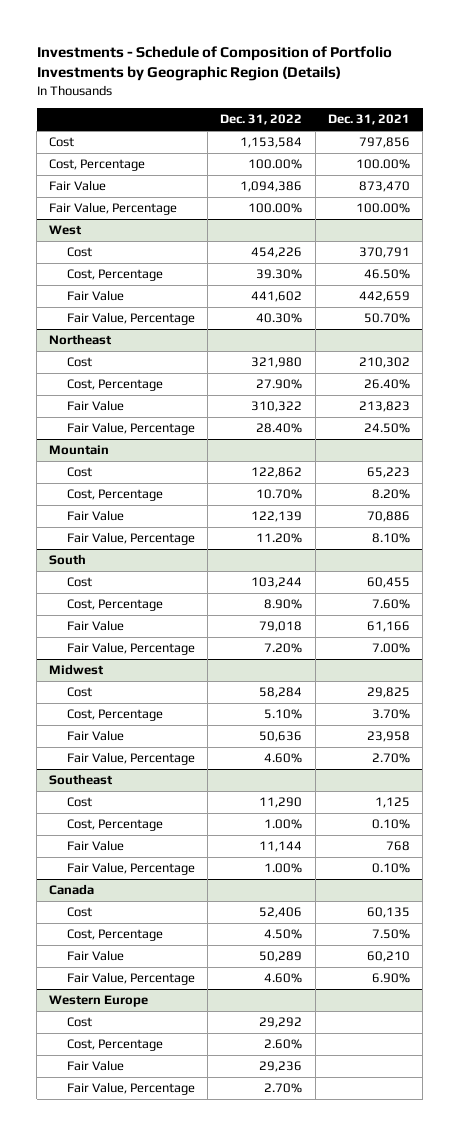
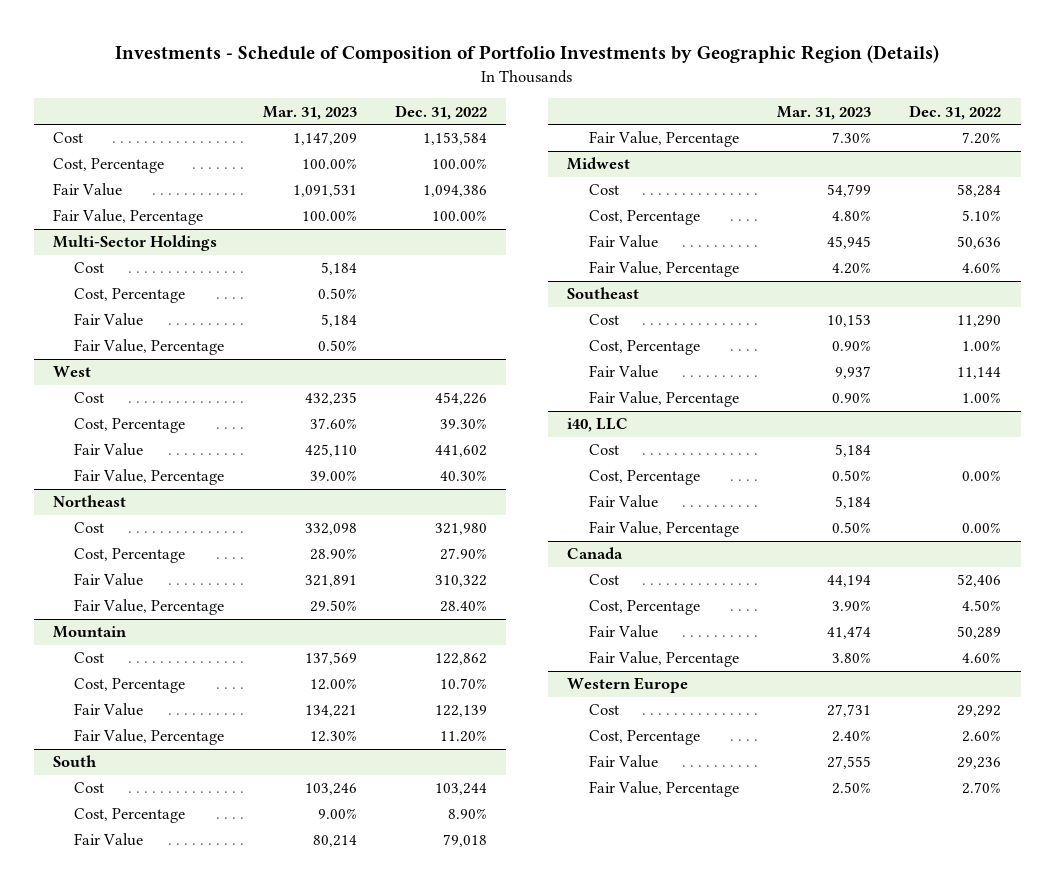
- | Dec. 31, 2022 | Dec. 31, 2021
+ | Mar. 31, 2023 | Dec. 31, 2022
+ Multi-Sector Holdings
+ Cost | 5,184 |
+ Cost, Percentage | 0.50% |
+ Fair Value | 5,184 |
+ Fair Value, Percentage | 0.50% |
+ i40, LLC
+ Cost | 5,184 |
+ Cost, Percentage | 0.50% | 0.00%
+ Fair Value | 5,184 |
+ Fair Value, Percentage | 0.50% | 0.00%

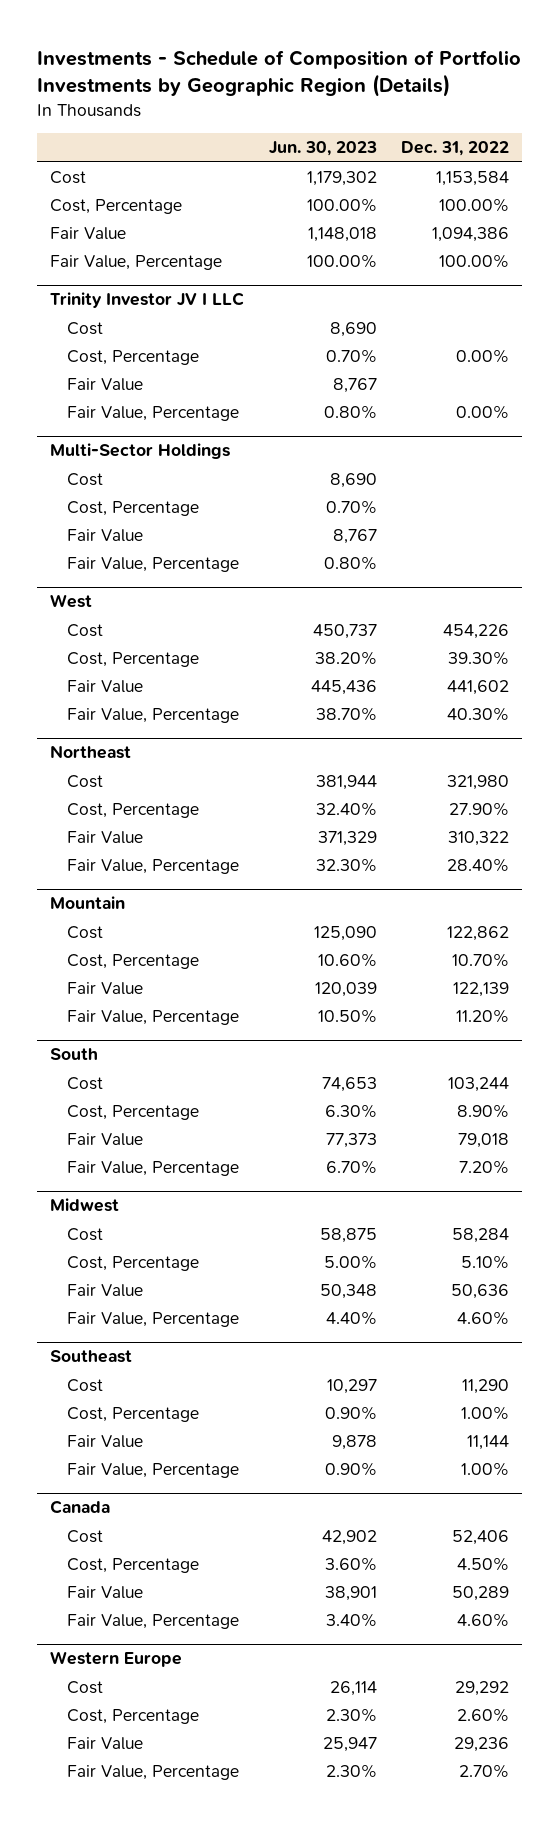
- | Mar. 31, 2023 | Dec. 31, 2022
+ | Jun. 30, 2023 | Dec. 31, 2022
+ Trinity Investor JV I LLC
+ Cost | 8,690 |
+ Cost, Percentage | 0.70% | 0.00%
+ Fair Value | 8,767 |
+ Fair Value, Percentage | 0.80% | 0.00%
- i40, LLC
- Cost | 5,184 |
- Cost, Percentage | 0.50% | 0.00%
- Fair Value | 5,184 |
- Fair Value, Percentage | 0.50% | 0.00%

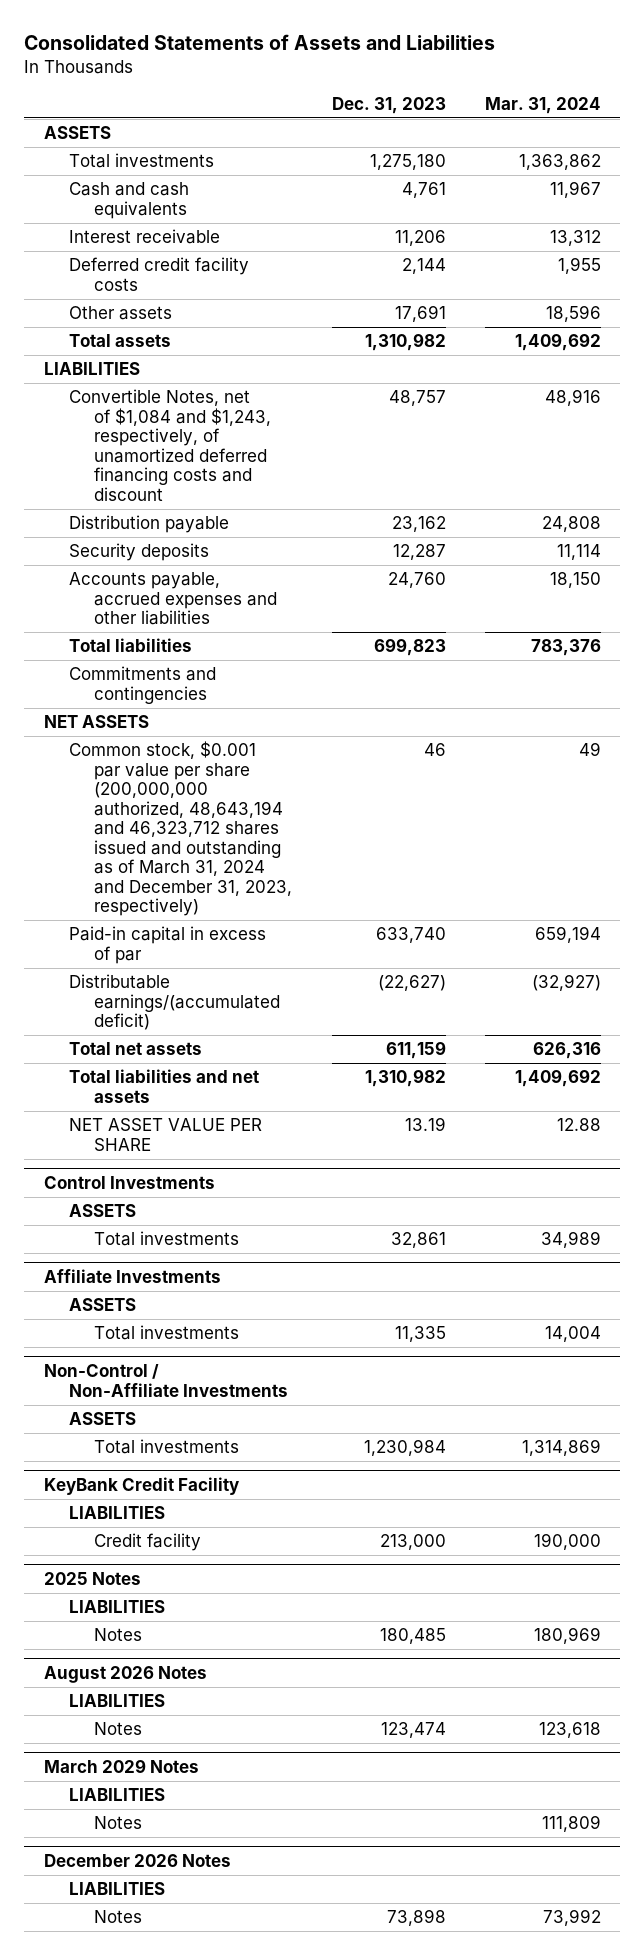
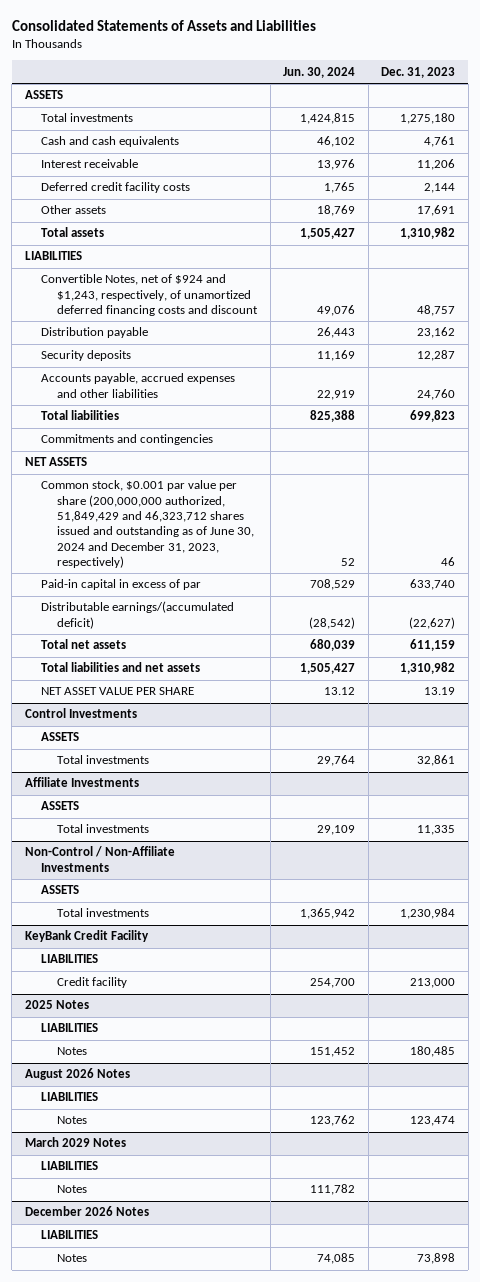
- | Dec. 31, 2023 | Mar. 31, 2024
+ | Jun. 30, 2024 | Dec. 31, 2023
- Convertible Notes, net of $1,084 and $1,243, respectively, of unamortized deferred financing costs and discount | 48,757 | 48,916
+ Convertible Notes, net of $924 and $1,243, respectively, of unamortized deferred financing costs and discount | 49,076 | 48,757
- Common stock, $0.001 par value per share (200,000,000 authorized, 48,643,194 and 46,323,712 shares issued and outstanding as of March 31, 2024 and December 31, 2023, respectively) | 46 | 49
+ Common stock, $0.001 par value per share (200,000,000 authorized, 51,849,429 and 46,323,712 shares issued and outstanding as of June 30, 2024 and December 31, 2023, respectively) | 52 | 46

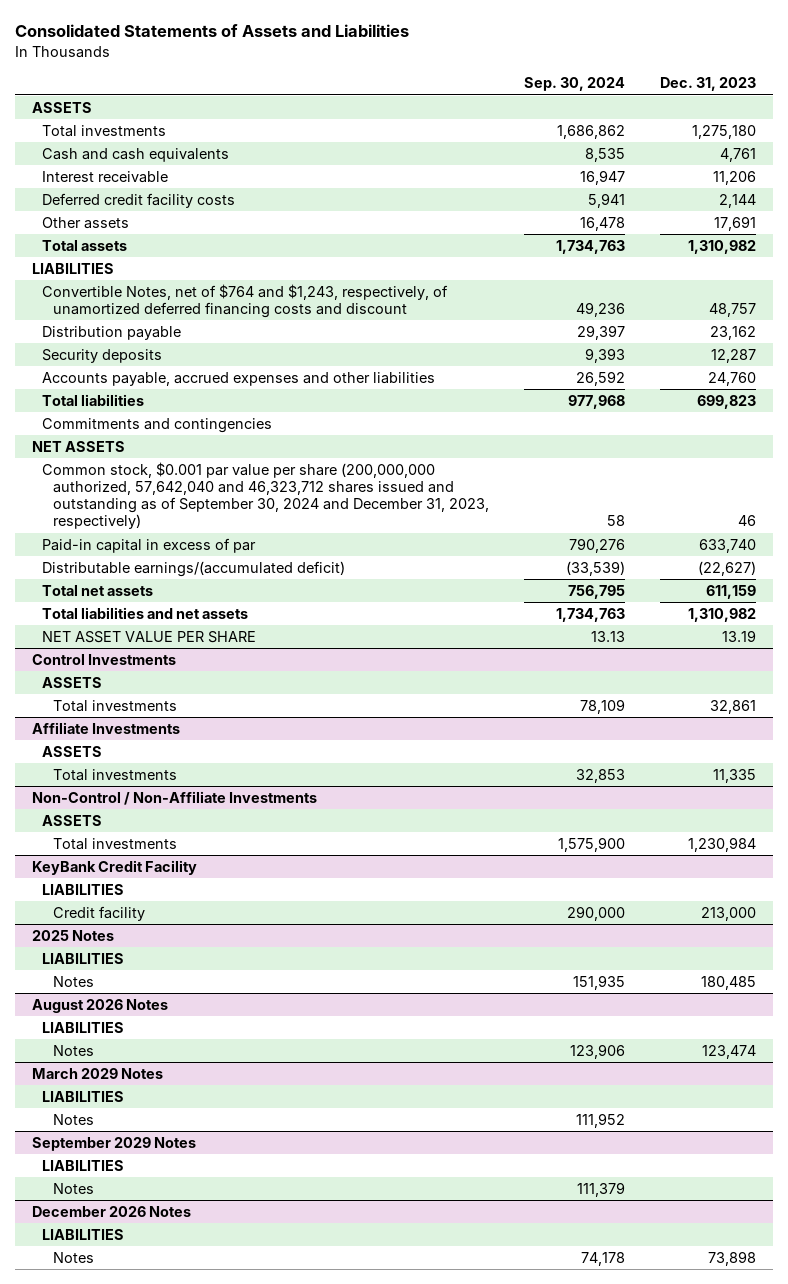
- | Jun. 30, 2024 | Dec. 31, 2023
+ | Sep. 30, 2024 | Dec. 31, 2023
- Convertible Notes, net of $924 and $1,243, respectively, of unamortized deferred financing costs and discount | 49,076 | 48,757
+ Convertible Notes, net of $764 and $1,243, respectively, of unamortized deferred financing costs and discount | 49,236 | 48,757
- Common stock, $0.001 par value per share (200,000,000 authorized, 51,849,429 and 46,323,712 shares issued and outstanding as of June 30, 2024 and December 31, 2023, respectively) | 52 | 46
+ Common stock, $0.001 par value per share (200,000,000 authorized, 57,642,040 and 46,323,712 shares issued and outstanding as of September 30, 2024 and December 31, 2023, respectively) | 58 | 46
+ September 2029 Notes
+ LIABILITIES
+ Notes | 111,379 |

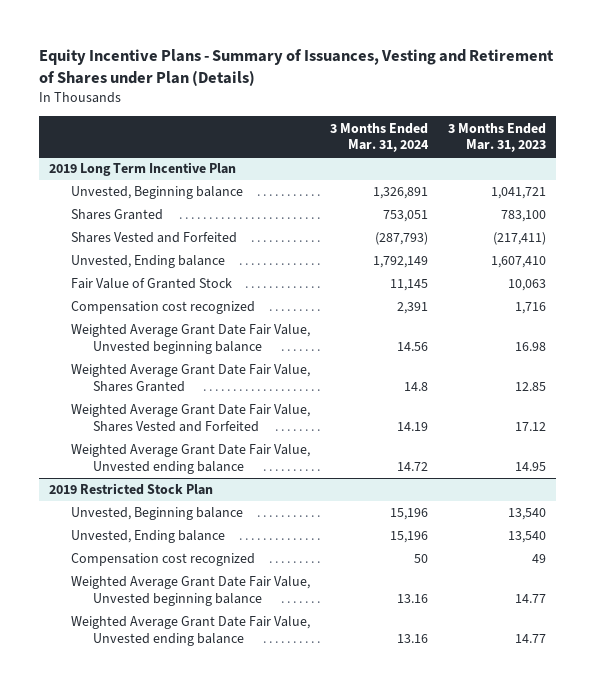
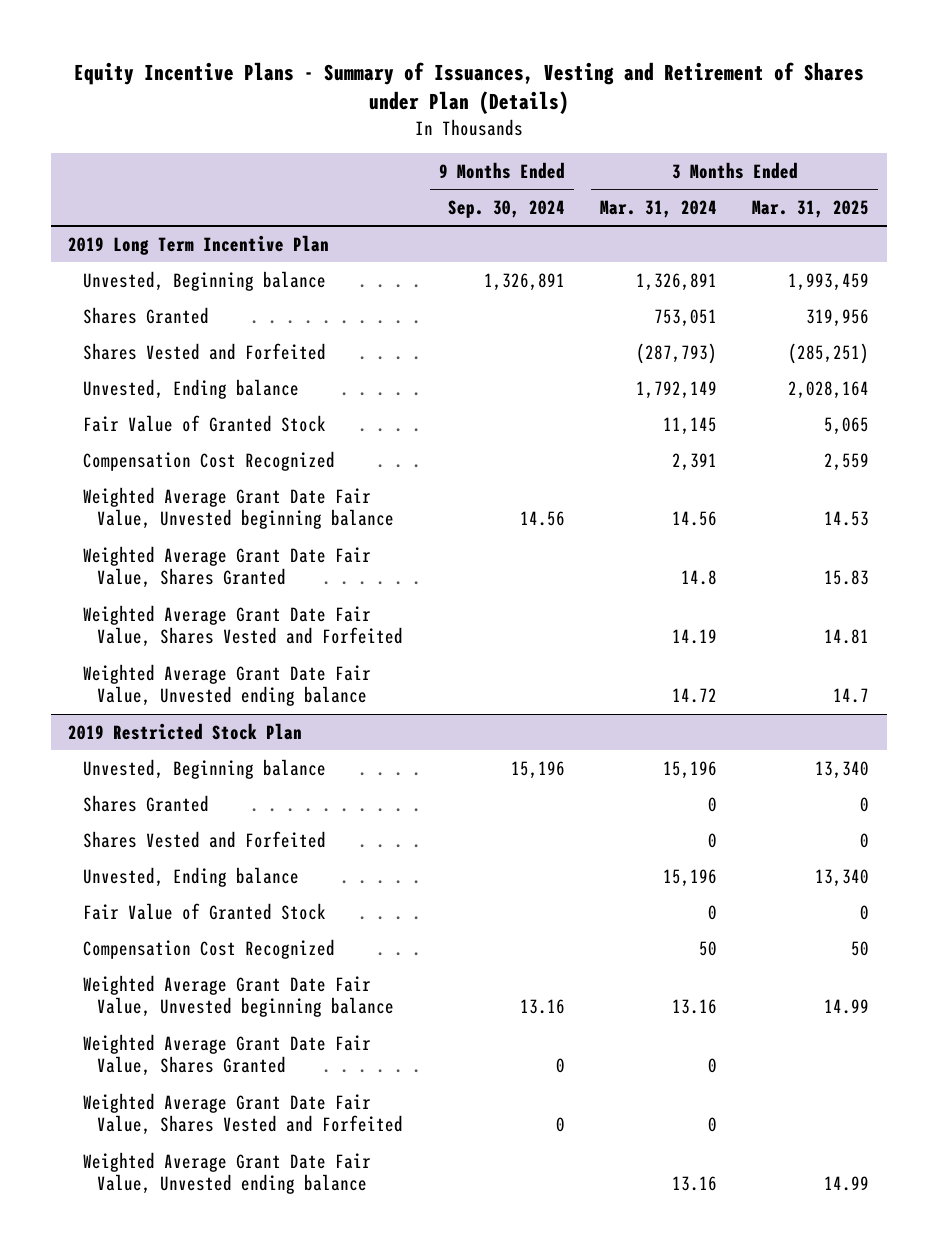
- | 3 Months Ended Mar. 31, 2024 | 3 Months Ended Mar. 31, 2023
+ | 9 Months Ended Sep. 30, 2024 | 3 Months Ended Mar. 31, 2024 | 3 Months Ended Mar. 31, 2025
@ 2019 Long Term Incentive Plan
- Compensation cost recognized | 2,391 | 1,716
+ Compensation Cost Recognized | | 2,391 | 2,559
@ 2019 Restricted Stock Plan
+ Shares Granted | | 0 | 0
+ Shares Vested and Forfeited | | 0 | 0
- Compensation cost recognized | 50 | 49
+ Fair Value of Granted Stock | | 0 | 0
+ Compensation Cost Recognized | | 50 | 50
+ Weighted Average Grant Date Fair Value, Shares Granted | 0 | 0 |
+ Weighted Average Grant Date Fair Value, Shares Vested and Forfeited | 0 | 0 |

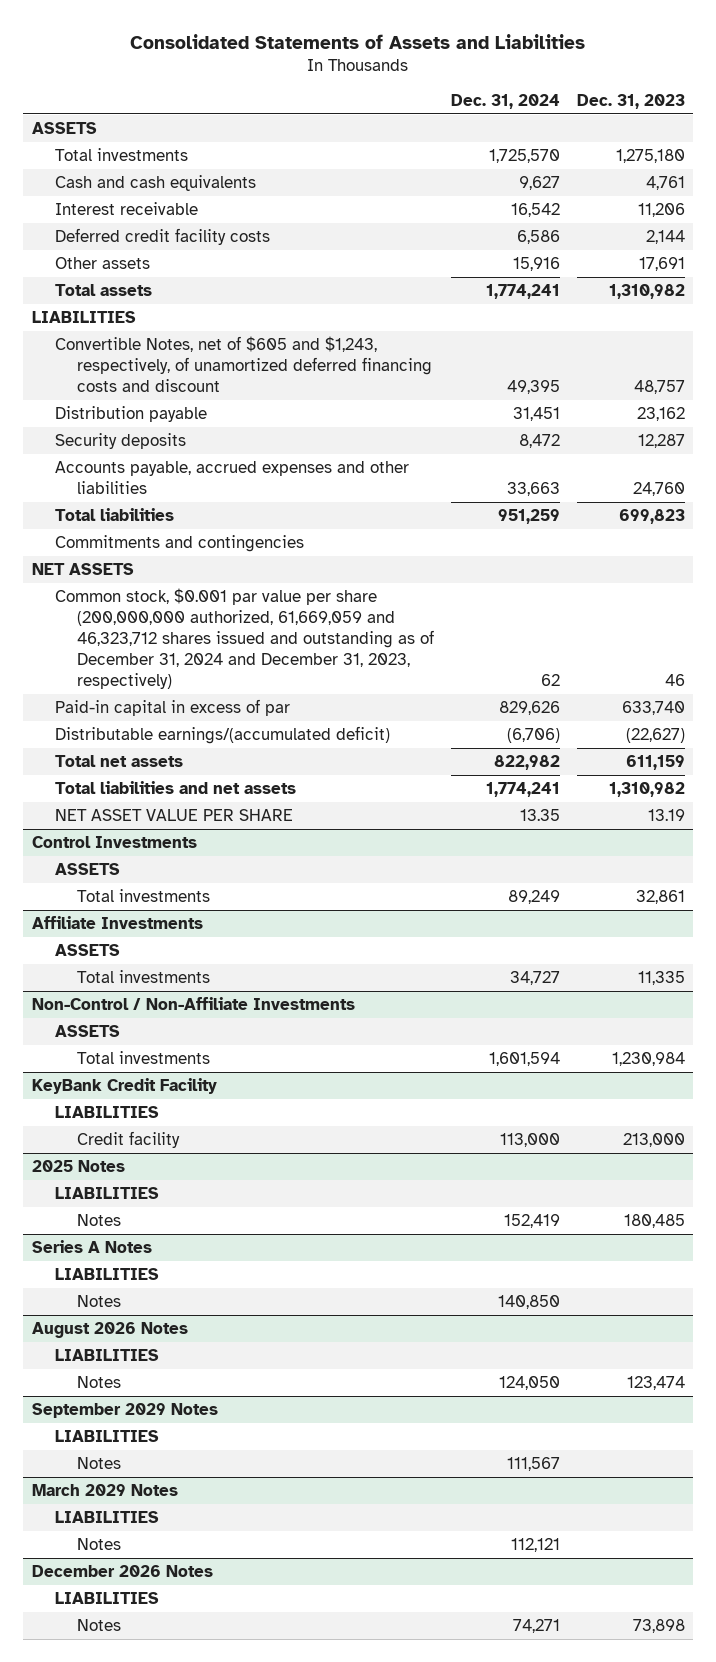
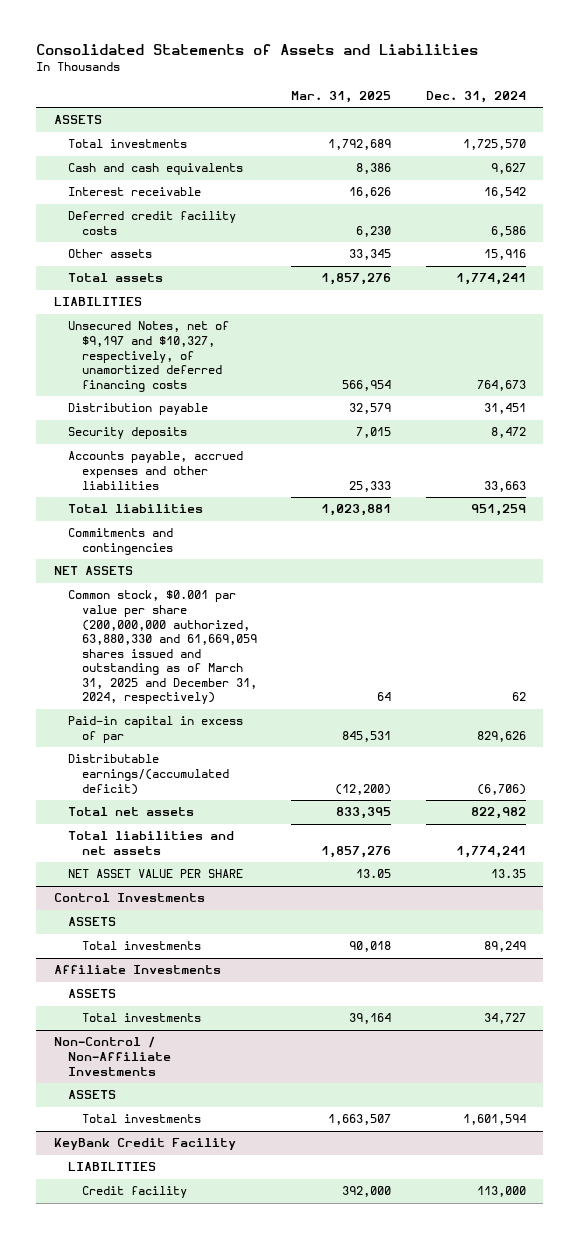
- | Dec. 31, 2024 | Dec. 31, 2023
+ | Mar. 31, 2025 | Dec. 31, 2024
- Convertible Notes, net of $605 and $1,243, respectively, of unamortized deferred financing costs and discount | 49,395 | 48,757
+ Unsecured Notes, net of $9,197 and $10,327, respectively, of unamortized deferred financing costs | 566,954 | 764,673
- Common stock, $0.001 par value per share (200,000,000 authorized, 61,669,059 and 46,323,712 shares issued and outstanding as of December 31, 2024 and December 31, 2023, respectively) | 62 | 46
+ Common stock, $0.001 par value per share (200,000,000 authorized, 63,880,330 and 61,669,059 shares issued and outstanding as of March 31, 2025 and December 31, 2024, respectively) | 64 | 62
- 2025 Notes
- LIABILITIES
- Notes | 152,419 | 180,485
- Series A Notes
- LIABILITIES
- Notes | 140,850 |
- August 2026 Notes
- LIABILITIES
- Notes | 124,050 | 123,474
- September 2029 Notes
- LIABILITIES
- Notes | 111,567 |
- March 2029 Notes
- LIABILITIES
- Notes | 112,121 |
- December 2026 Notes
- LIABILITIES
- Notes | 74,271 | 73,898

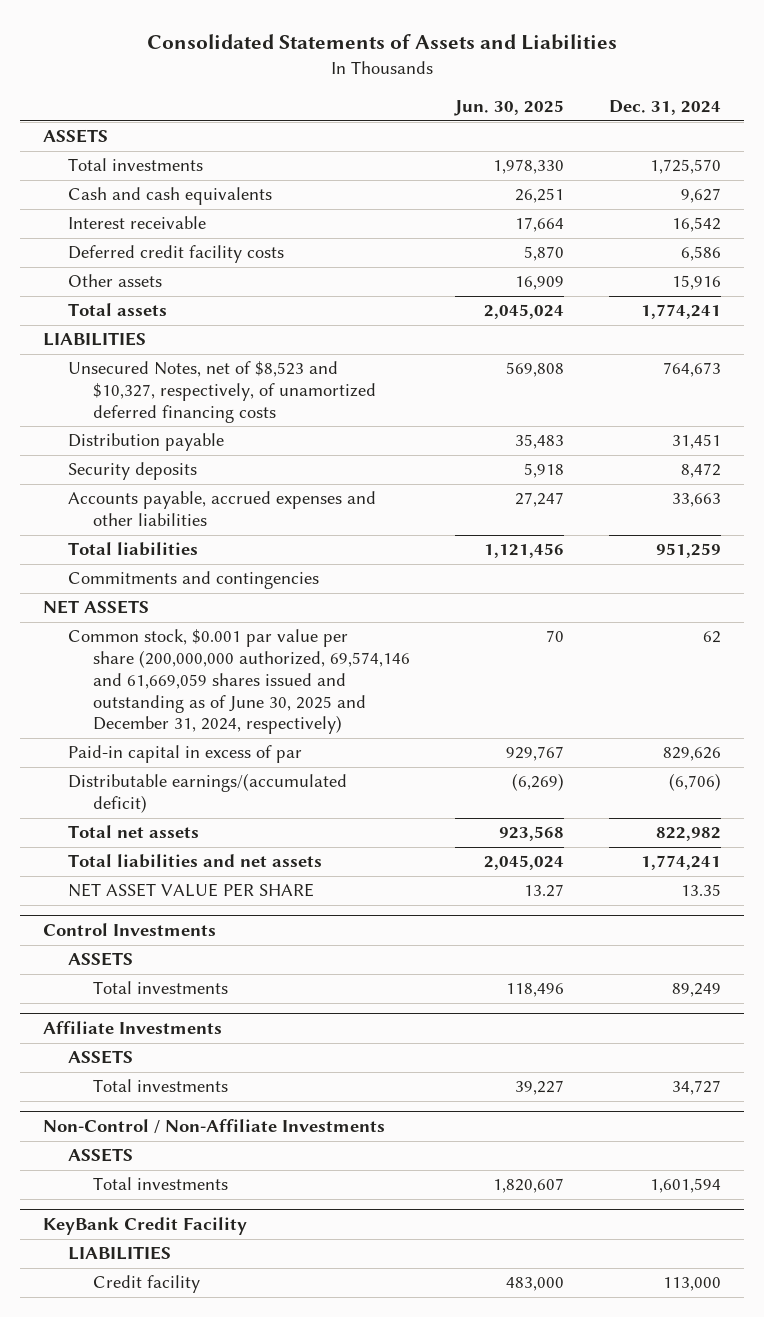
- | Mar. 31, 2025 | Dec. 31, 2024
+ | Jun. 30, 2025 | Dec. 31, 2024
- Unsecured Notes, net of $9,197 and $10,327, respectively, of unamortized deferred financing costs | 566,954 | 764,673
+ Unsecured Notes, net of $8,523 and $10,327, respectively, of unamortized deferred financing costs | 569,808 | 764,673
- Common stock, $0.001 par value per share (200,000,000 authorized, 63,880,330 and 61,669,059 shares issued and outstanding as of March 31, 2025 and December 31, 2024, respectively) | 64 | 62
+ Common stock, $0.001 par value per share (200,000,000 authorized, 69,574,146 and 61,669,059 shares issued and outstanding as of June 30, 2025 and December 31, 2024, respectively) | 70 | 62

